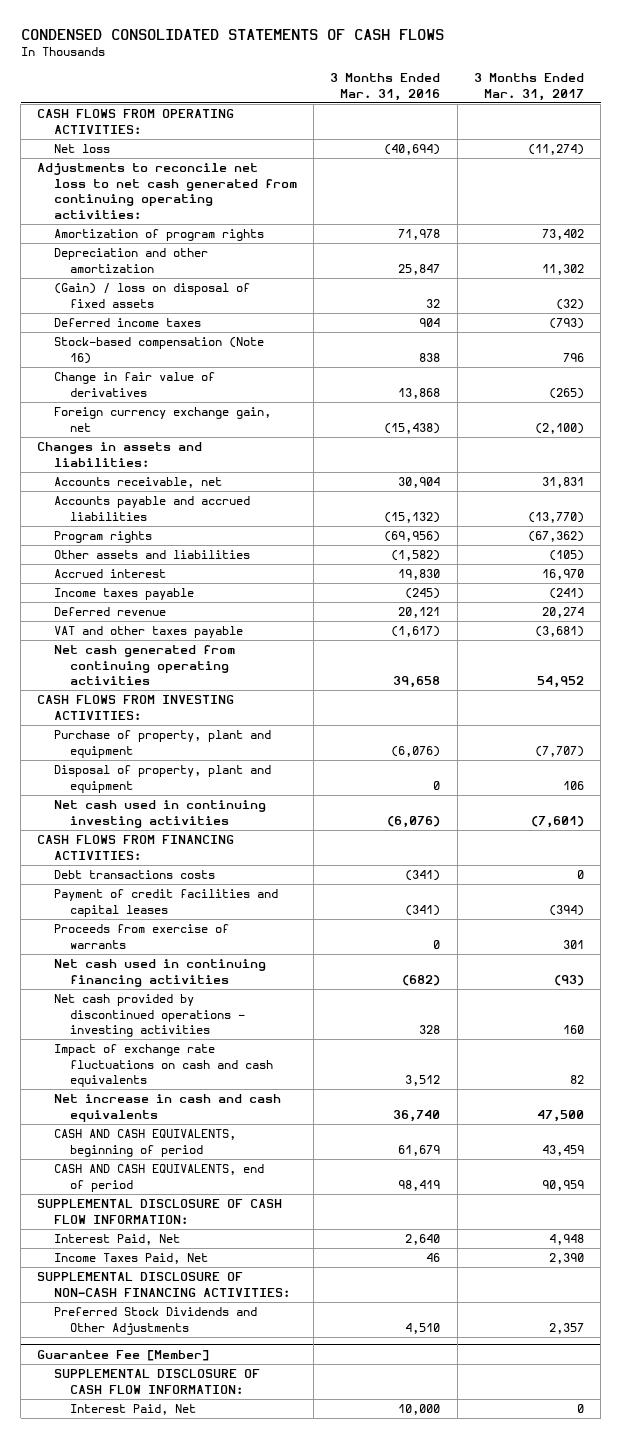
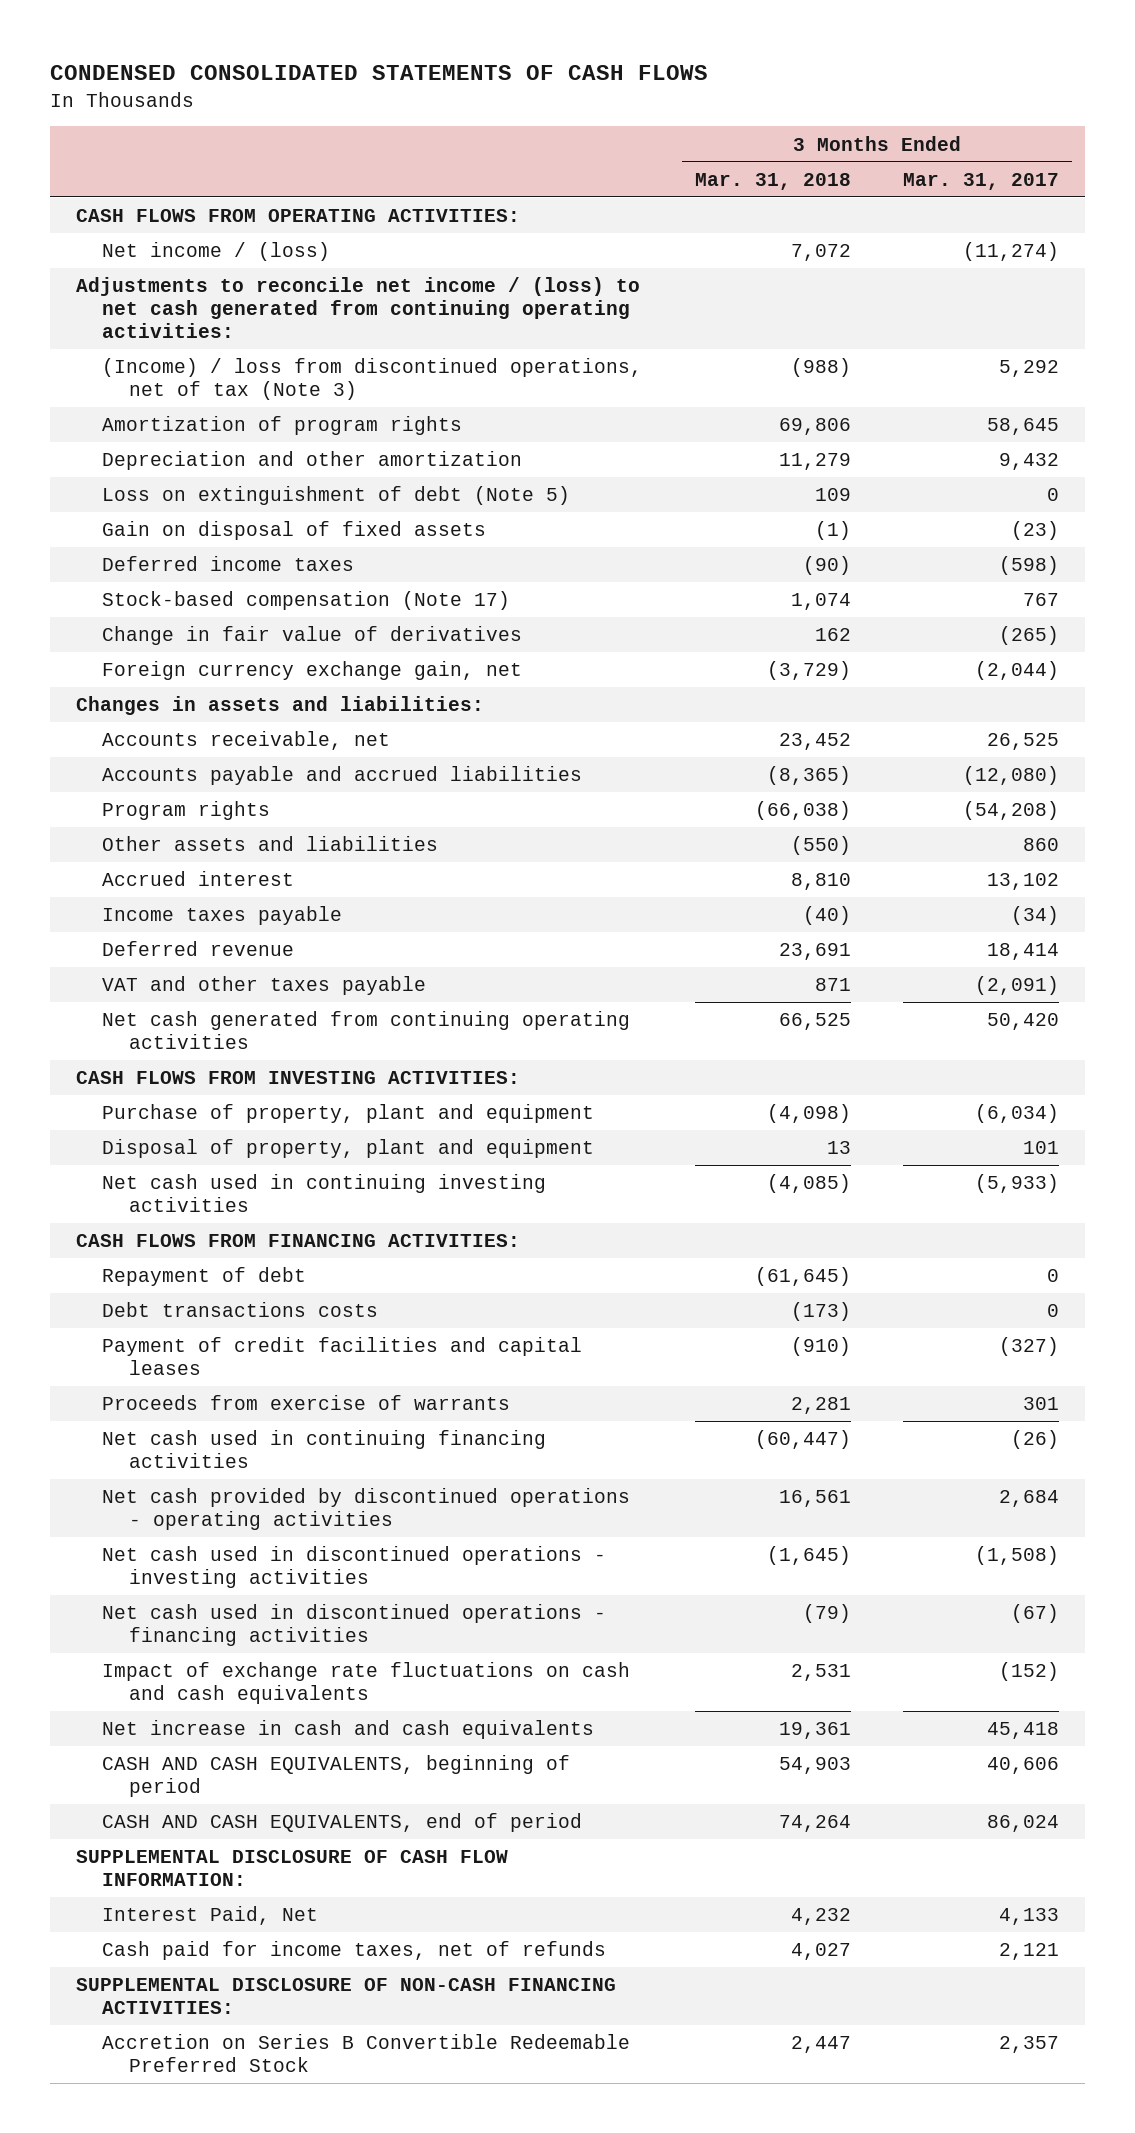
- | 3 Months Ended Mar. 31, 2016 | 3 Months Ended Mar. 31, 2017
+ | 3 Months Ended Mar. 31, 2018 | 3 Months Ended Mar. 31, 2017
- Net loss | (40,694) | (11,274)
- Adjustments to reconcile net loss to net cash generated from continuing operating activities:
- Amortization of program rights | 71,978 | 73,402
- Depreciation and other amortization | 25,847 | 11,302
- (Gain) / loss on disposal of fixed assets | 32 | (32)
- Deferred income taxes | 904 | (793)
- Stock-based compensation (Note 16) | 838 | 796
+ Net income / (loss) | 7,072 | (11,274)
+ Adjustments to reconcile net income / (loss) to net cash generated from continuing operating activities:
+ (Income) / loss from discontinued operations, net of tax (Note 3) | (988) | 5,292
+ Amortization of program rights | 69,806 | 58,645
+ Depreciation and other amortization | 11,279 | 9,432
+ Loss on extinguishment of debt (Note 5) | 109 | 0
+ Gain on disposal of fixed assets | (1) | (23)
+ Deferred income taxes | (90) | (598)
+ Stock-based compensation (Note 17) | 1,074 | 767
- Foreign currency exchange gain, net | (15,438) | (2,100)
+ Foreign currency exchange gain, net | (3,729) | (2,044)
- Accounts receivable, net | 30,904 | 31,831
- Accounts payable and accrued liabilities | (15,132) | (13,770)
- Program rights | (69,956) | (67,362)
- Other assets and liabilities | (1,582) | (105)
- Accrued interest | 19,830 | 16,970
- Income taxes payable | (245) | (241)
- Deferred revenue | 20,121 | 20,274
- VAT and other taxes payable | (1,617) | (3,681)
- Net cash generated from continuing operating activities | 39,658 | 54,952
+ Accounts receivable, net | 23,452 | 26,525
+ Accounts payable and accrued liabilities | (8,365) | (12,080)
+ Program rights | (66,038) | (54,208)
+ Other assets and liabilities | (550) | 860
+ Accrued interest | 8,810 | 13,102
+ Income taxes payable | (40) | (34)
+ Deferred revenue | 23,691 | 18,414
+ VAT and other taxes payable | 871 | (2,091)
+ Net cash generated from continuing operating activities | 66,525 | 50,420
- Purchase of property, plant and equipment | (6,076) | (7,707)
- Disposal of property, plant and equipment | 0 | 106
- Net cash used in continuing investing activities | (6,076) | (7,601)
+ Purchase of property, plant and equipment | (4,098) | (6,034)
+ Disposal of property, plant and equipment | 13 | 101
+ Net cash used in continuing investing activities | (4,085) | (5,933)
+ Repayment of debt | (61,645) | 0
- Payment of credit facilities and capital leases | (341) | (394)
+ Payment of credit facilities and capital leases | (910) | (327)
- Net cash used in continuing financing activities | (682) | (93)
- Net cash provided by discontinued operations - investing activities | 328 | 160
- Impact of exchange rate fluctuations on cash and cash equivalents | 3,512 | 82
- Net increase in cash and cash equivalents | 36,740 | 47,500
- CASH AND CASH EQUIVALENTS, beginning of period | 61,679 | 43,459
- CASH AND CASH EQUIVALENTS, end of period | 98,419 | 90,959
+ Net cash used in continuing financing activities | (60,447) | (26)
+ Net cash provided by discontinued operations - operating activities | 16,561 | 2,684
+ Net cash used in discontinued operations - investing activities | (1,645) | (1,508)
+ Net cash used in discontinued operations - financing activities | (79) | (67)
+ Impact of exchange rate fluctuations on cash and cash equivalents | 2,531 | (152)
+ Net increase in cash and cash equivalents | 19,361 | 45,418
+ CASH AND CASH EQUIVALENTS, beginning of period | 54,903 | 40,606
+ CASH AND CASH EQUIVALENTS, end of period | 74,264 | 86,024
- Interest Paid, Net | 2,640 | 4,948
- Income Taxes Paid, Net | 46 | 2,390
+ Interest Paid, Net | 4,232 | 4,133
+ Cash paid for income taxes, net of refunds | 4,027 | 2,121
- Preferred Stock Dividends and Other Adjustments | 4,510 | 2,357
- Guarantee Fee [Member]
- SUPPLEMENTAL DISCLOSURE OF CASH FLOW INFORMATION:
- Interest Paid, Net | 10,000 | 0
+ Accretion on Series B Convertible Redeemable Preferred Stock | 2,447 | 2,357

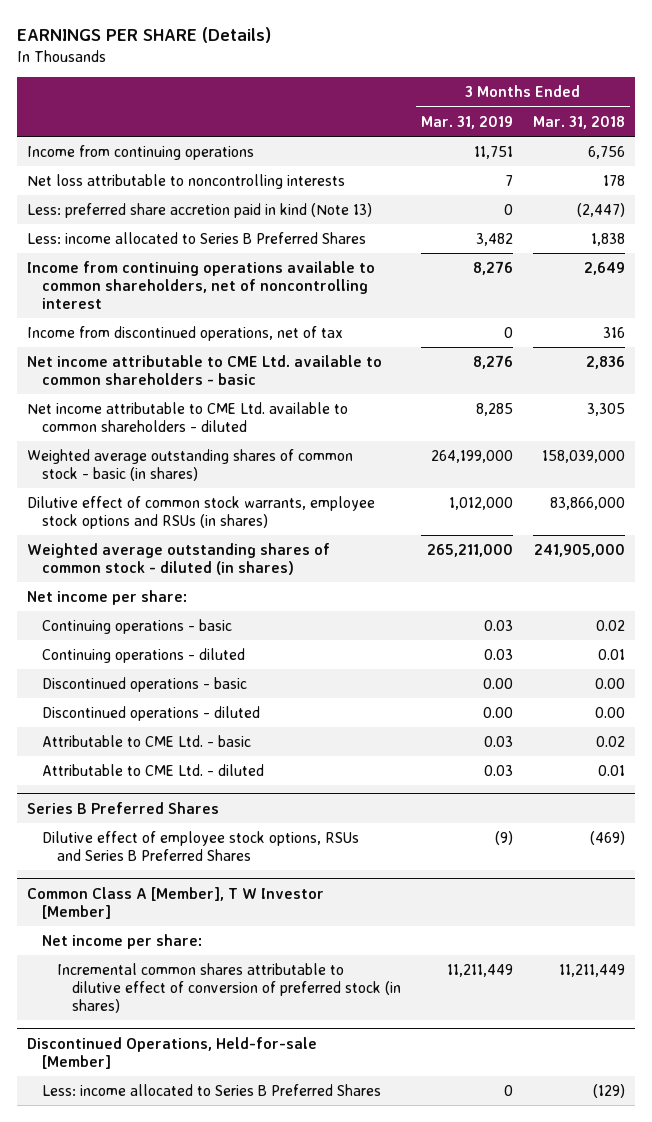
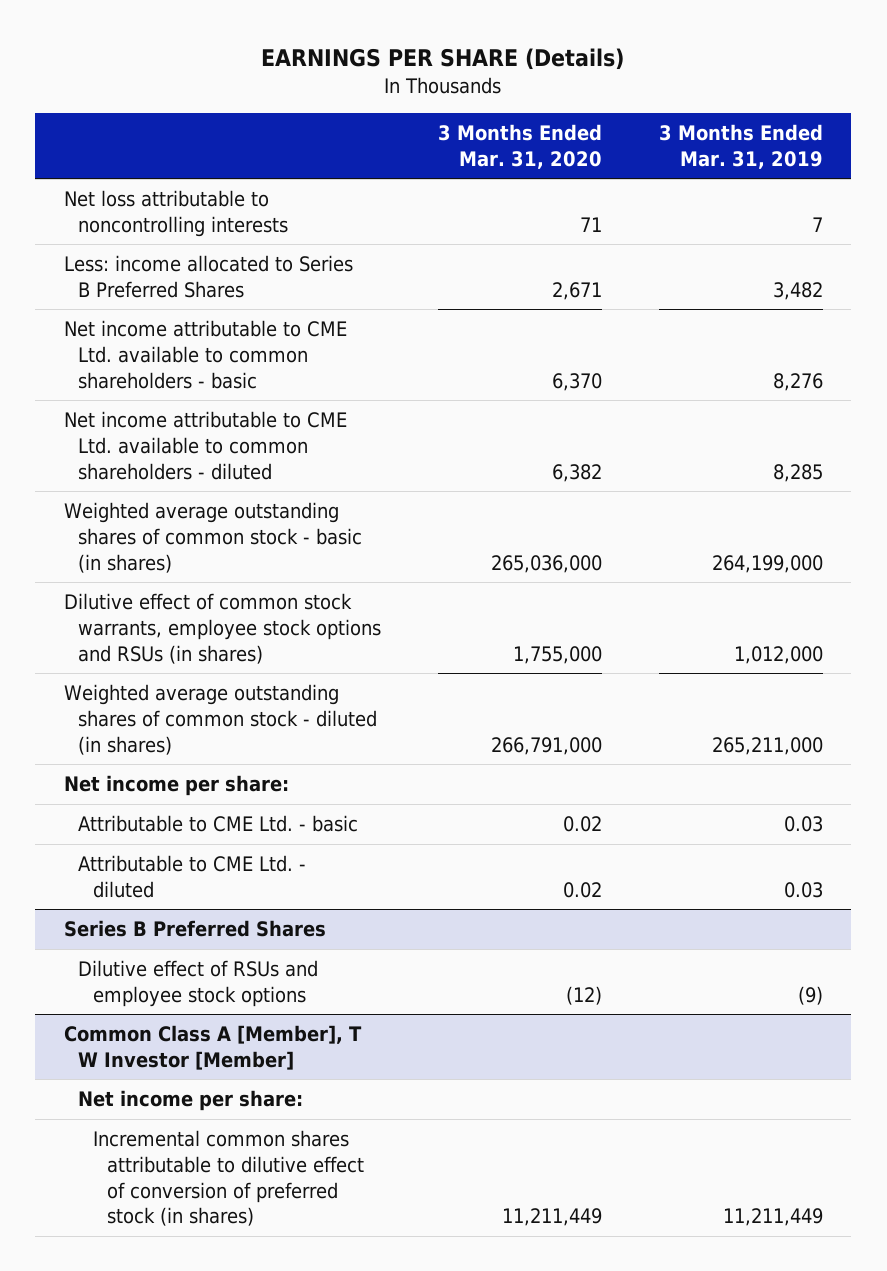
- | 3 Months Ended Mar. 31, 2019 | 3 Months Ended Mar. 31, 2018
+ | 3 Months Ended Mar. 31, 2020 | 3 Months Ended Mar. 31, 2019
- Income from continuing operations | 11,751 | 6,756
- Less: preferred share accretion paid in kind (Note 13) | 0 | (2,447)
- Income from continuing operations available to common shareholders, net of noncontrolling interest | 8,276 | 2,649
- Income from discontinued operations, net of tax | 0 | 316
- Continuing operations - basic | 0.03 | 0.02
- Continuing operations - diluted | 0.03 | 0.01
- Discontinued operations - basic | 0.00 | 0.00
- Discontinued operations - diluted | 0.00 | 0.00
@ Series B Preferred Shares
- Dilutive effect of employee stock options, RSUs and Series B Preferred Shares | (9) | (469)
+ Dilutive effect of RSUs and employee stock options | (12) | (9)
- Discontinued Operations, Held-for-sale [Member]
- Less: income allocated to Series B Preferred Shares | 0 | (129)

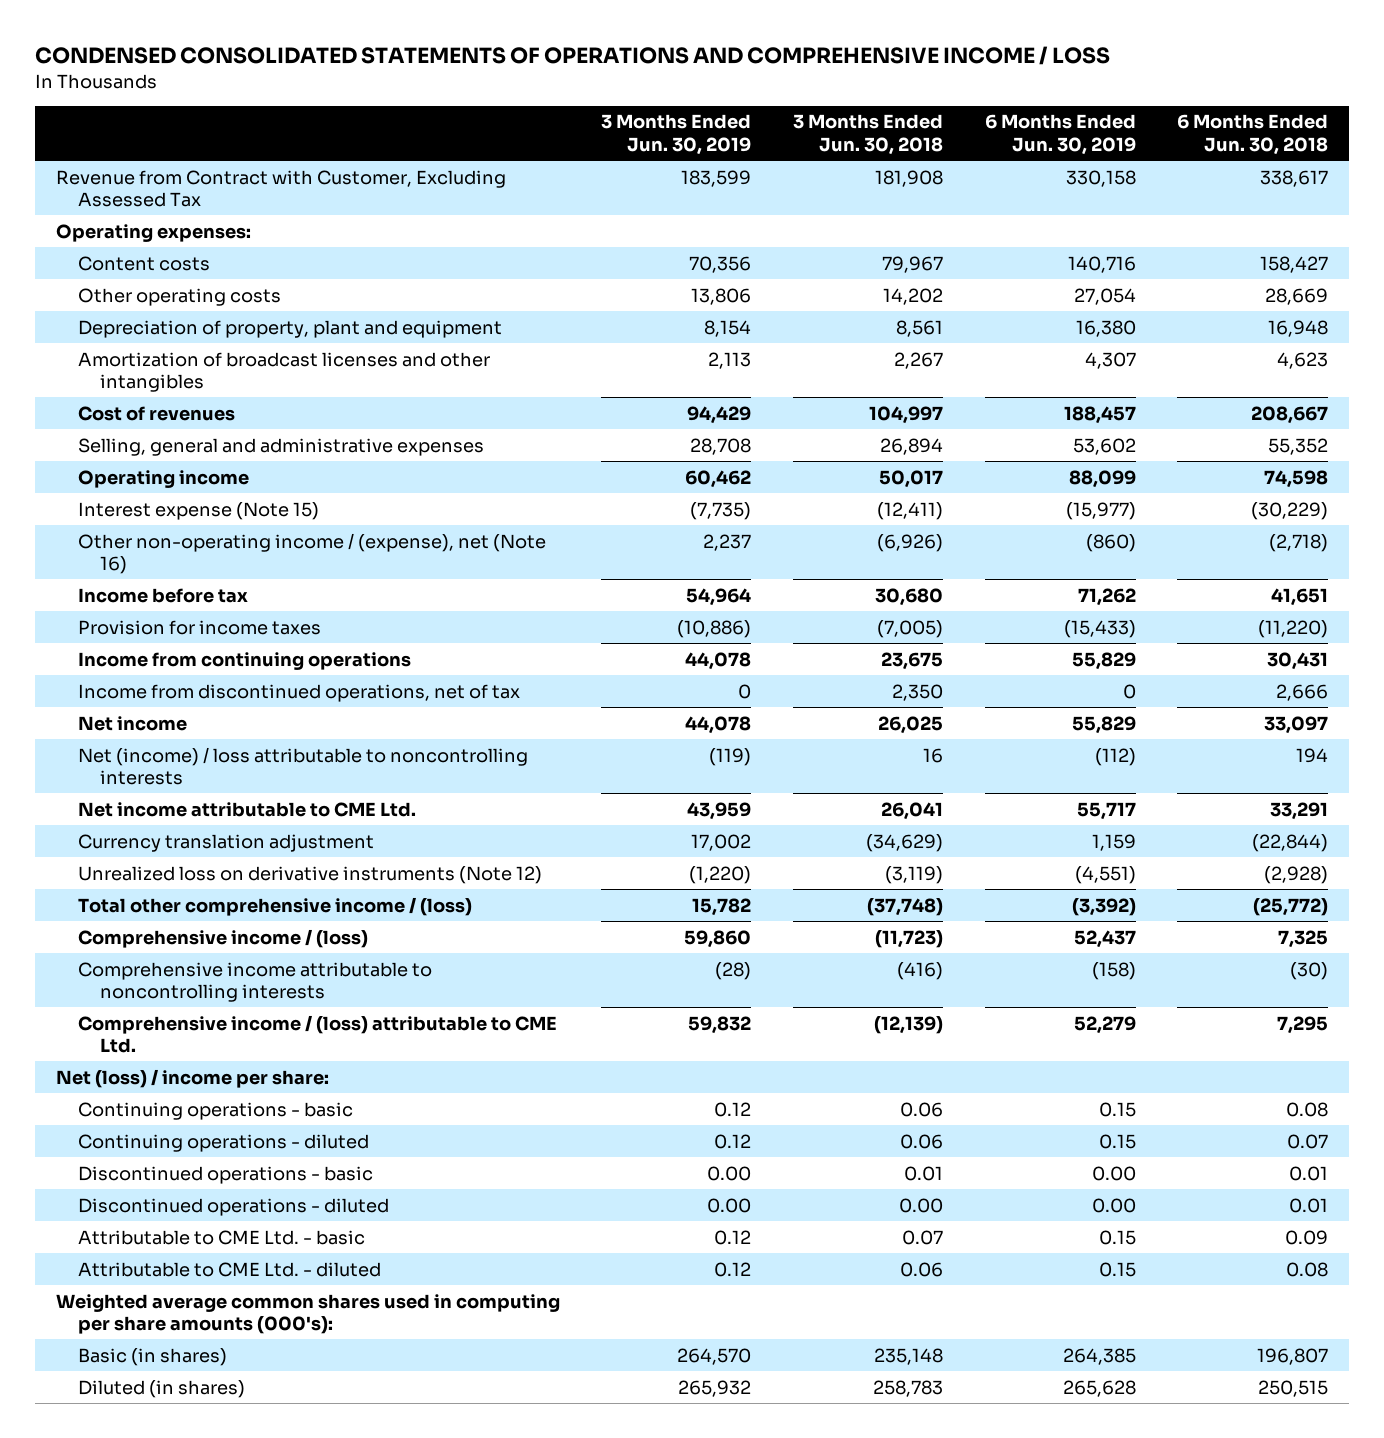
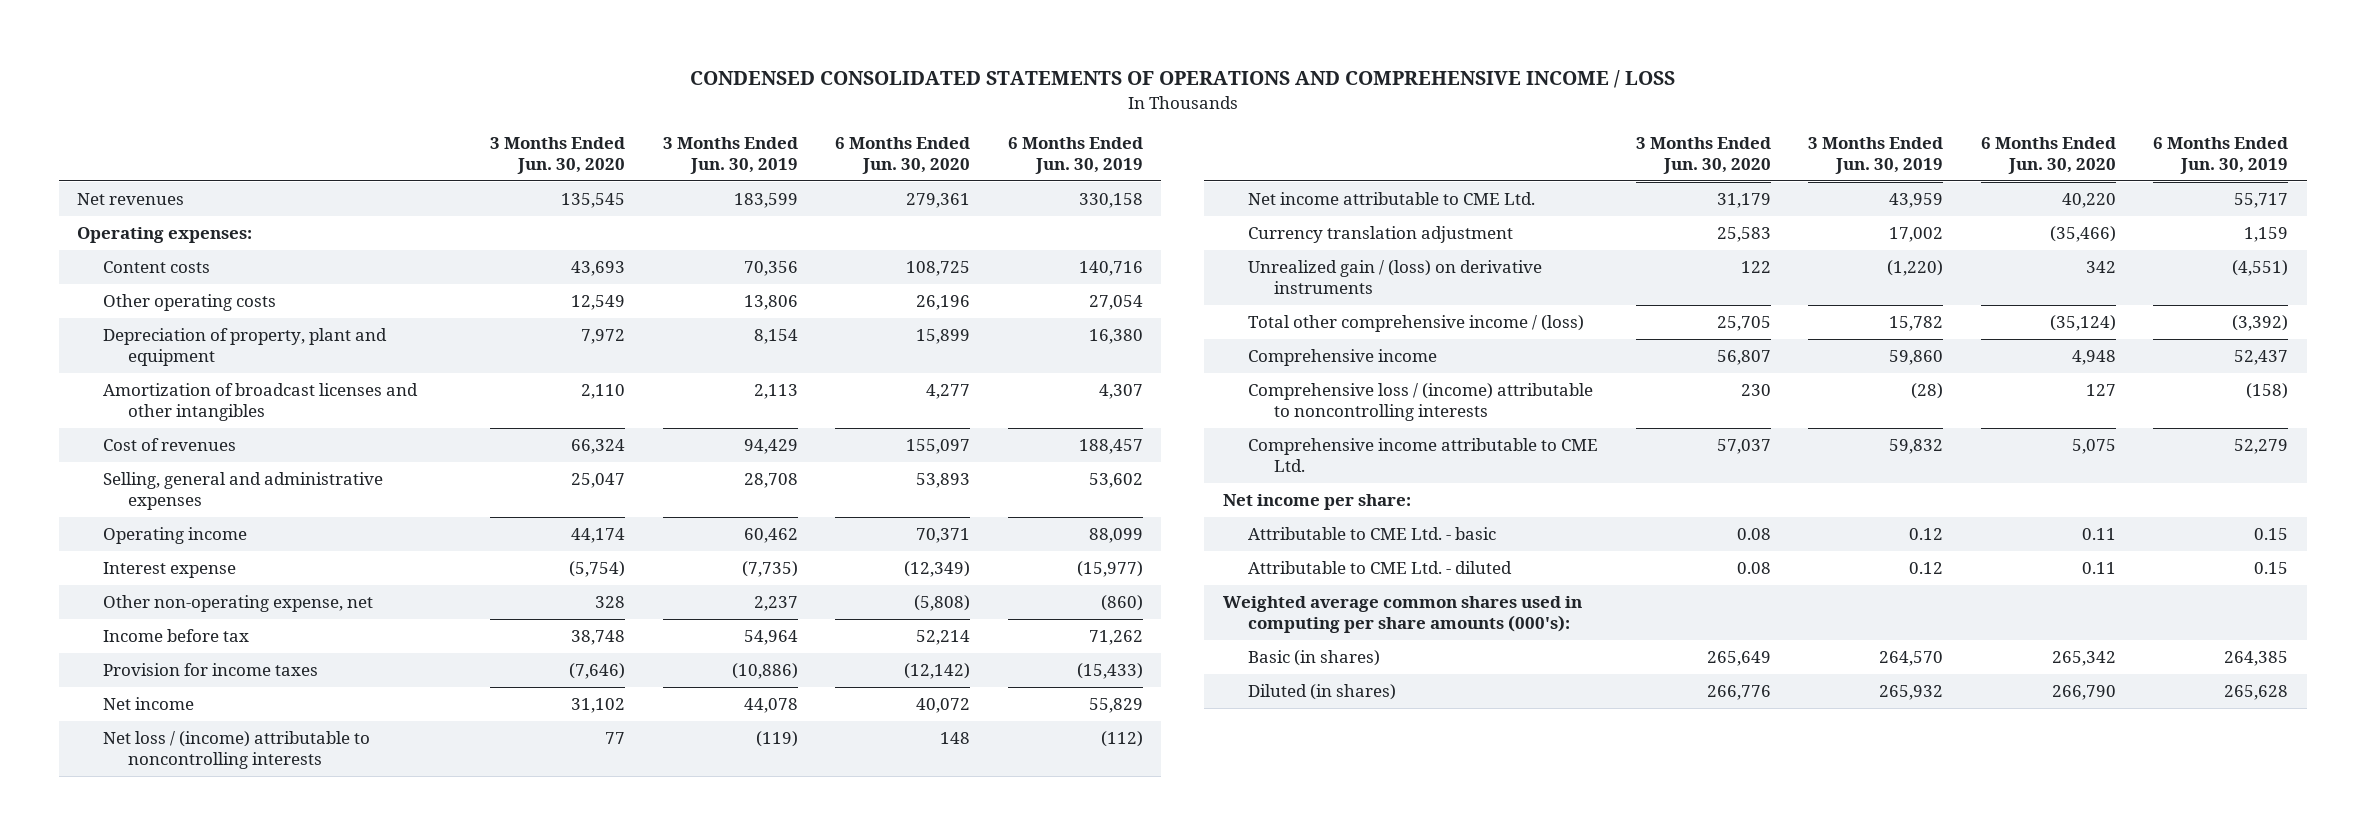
- | 3 Months Ended Jun. 30, 2019 | 3 Months Ended Jun. 30, 2018 | 6 Months Ended Jun. 30, 2019 | 6 Months Ended Jun. 30, 2018
+ | 3 Months Ended Jun. 30, 2020 | 3 Months Ended Jun. 30, 2019 | 6 Months Ended Jun. 30, 2020 | 6 Months Ended Jun. 30, 2019
- Revenue from Contract with Customer, Excluding Assessed Tax | 183,599 | 181,908 | 330,158 | 338,617
+ Net revenues | 135,545 | 183,599 | 279,361 | 330,158
- Interest expense (Note 15) | (7,735) | (12,411) | (15,977) | (30,229)
- Other non-operating income / (expense), net (Note 16) | 2,237 | (6,926) | (860) | (2,718)
+ Interest expense | (5,754) | (7,735) | (12,349) | (15,977)
+ Other non-operating expense, net | 328 | 2,237 | (5,808) | (860)
- Income from continuing operations | 44,078 | 23,675 | 55,829 | 30,431
- Income from discontinued operations, net of tax | 0 | 2,350 | 0 | 2,666
- Net (income) / loss attributable to noncontrolling interests | (119) | 16 | (112) | 194
+ Net loss / (income) attributable to noncontrolling interests | 77 | (119) | 148 | (112)
- Unrealized loss on derivative instruments (Note 12) | (1,220) | (3,119) | (4,551) | (2,928)
+ Unrealized gain / (loss) on derivative instruments | 122 | (1,220) | 342 | (4,551)
- Comprehensive income / (loss) | 59,860 | (11,723) | 52,437 | 7,325
- Comprehensive income attributable to noncontrolling interests | (28) | (416) | (158) | (30)
- Comprehensive income / (loss) attributable to CME Ltd. | 59,832 | (12,139) | 52,279 | 7,295
- Net (loss) / income per share:
- Continuing operations - basic | 0.12 | 0.06 | 0.15 | 0.08
- Continuing operations - diluted | 0.12 | 0.06 | 0.15 | 0.07
- Discontinued operations - basic | 0.00 | 0.01 | 0.00 | 0.01
- Discontinued operations - diluted | 0.00 | 0.00 | 0.00 | 0.01
+ Comprehensive income | 56,807 | 59,860 | 4,948 | 52,437
+ Comprehensive loss / (income) attributable to noncontrolling interests | 230 | (28) | 127 | (158)
+ Comprehensive income attributable to CME Ltd. | 57,037 | 59,832 | 5,075 | 52,279
+ Net income per share:

